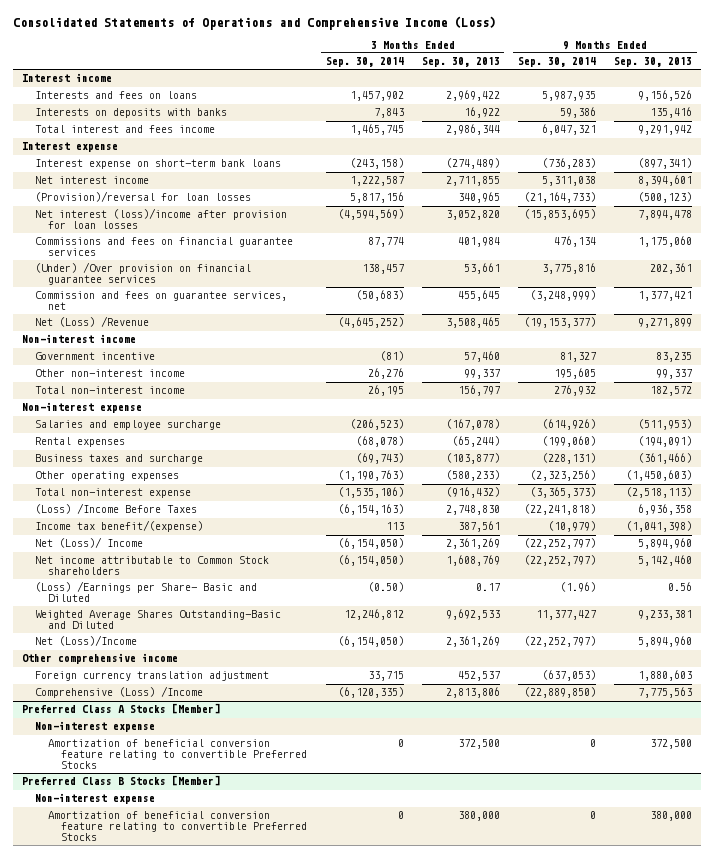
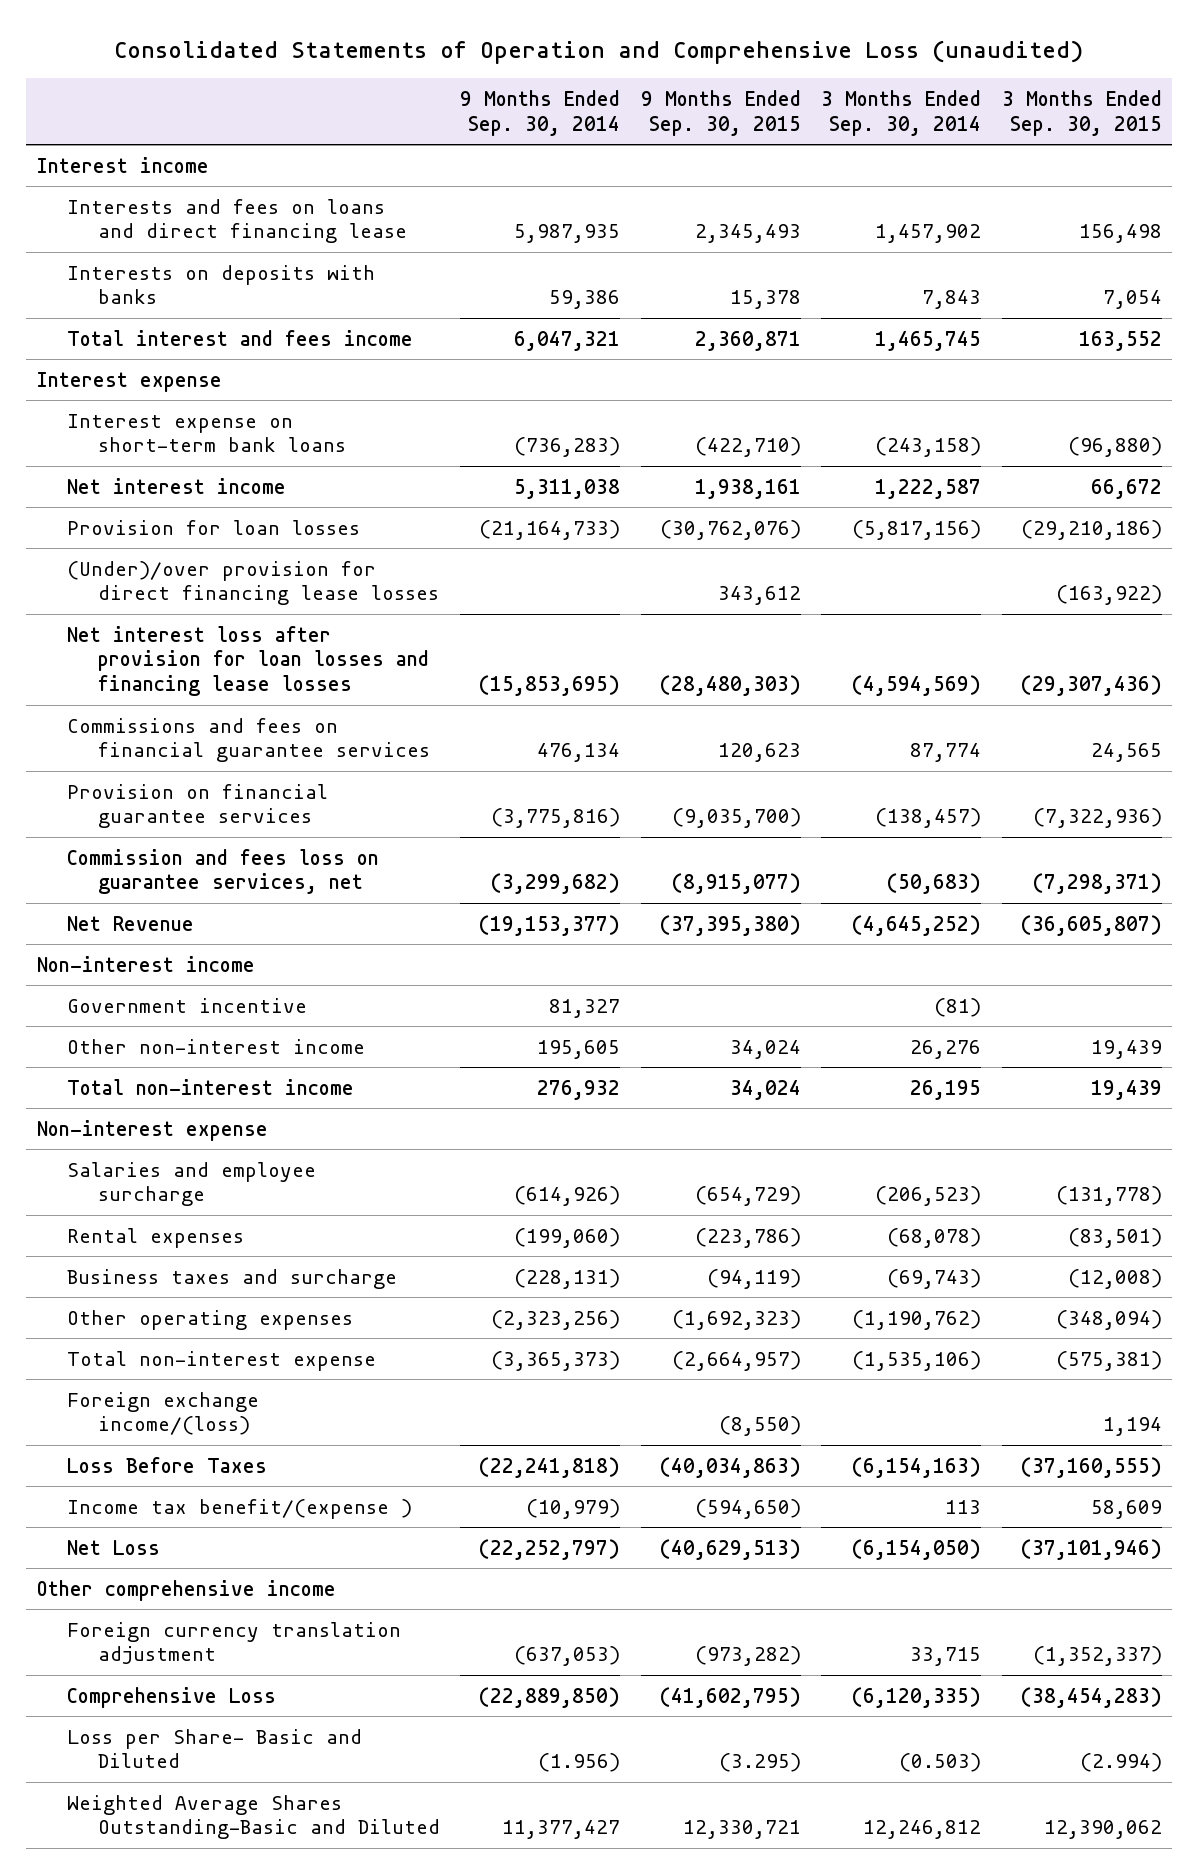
- Consolidated Statements of Operations and Comprehensive Income (Loss)
+ Consolidated Statements of Operation and Comprehensive Loss (unaudited)
- | 3 Months Ended Sep. 30, 2014 | 3 Months Ended Sep. 30, 2013 | 9 Months Ended Sep. 30, 2014 | 9 Months Ended Sep. 30, 2013
+ | 9 Months Ended Sep. 30, 2014 | 9 Months Ended Sep. 30, 2015 | 3 Months Ended Sep. 30, 2014 | 3 Months Ended Sep. 30, 2015
- Interests and fees on loans | 1,457,902 | 2,969,422 | 5,987,935 | 9,156,526
+ Interests and fees on loans and direct financing lease | 5,987,935 | 2,345,493 | 1,457,902 | 156,498
- (Provision)/reversal for loan losses | 5,817,156 | 340,965 | (21,164,733) | (500,123)
- Net interest (loss)/income after provision for loan losses | (4,594,569) | 3,052,820 | (15,853,695) | 7,894,478
+ Provision for loan losses | (21,164,733) | (30,762,076) | (5,817,156) | (29,210,186)
+ (Under)/over provision for direct financing lease losses | | 343,612 | | (163,922)
+ Net interest loss after provision for loan losses and financing lease losses | (15,853,695) | (28,480,303) | (4,594,569) | (29,307,436)
- (Under) /Over provision on financial guarantee services | 138,457 | 53,661 | 3,775,816 | 202,361
- Commission and fees on guarantee services, net | (50,683) | 455,645 | (3,248,999) | 1,377,421
- Net (Loss) /Revenue | (4,645,252) | 3,508,465 | (19,153,377) | 9,271,899
+ Provision on financial guarantee services | (3,775,816) | (9,035,700) | (138,457) | (7,322,936)
+ Commission and fees loss on guarantee services, net | (3,299,682) | (8,915,077) | (50,683) | (7,298,371)
+ Net Revenue | (19,153,377) | (37,395,380) | (4,645,252) | (36,605,807)
- Other operating expenses | (1,190,763) | (580,233) | (2,323,256) | (1,450,603)
+ Other operating expenses | (2,323,256) | (1,692,323) | (1,190,762) | (348,094)
- (Loss) /Income Before Taxes | (6,154,163) | 2,748,830 | (22,241,818) | 6,936,358
- Income tax benefit/(expense) | 113 | 387,561 | (10,979) | (1,041,398)
- Net (Loss)/ Income | (6,154,050) | 2,361,269 | (22,252,797) | 5,894,960
- Net income attributable to Common Stock shareholders | (6,154,050) | 1,608,769 | (22,252,797) | 5,142,460
- (Loss) /Earnings per Share- Basic and Diluted | (0.50) | 0.17 | (1.96) | 0.56
- Net (Loss)/Income | (6,154,050) | 2,361,269 | (22,252,797) | 5,894,960
+ Foreign exchange income/(loss) | | (8,550) | | 1,194
+ Loss Before Taxes | (22,241,818) | (40,034,863) | (6,154,163) | (37,160,555)
+ Income tax benefit/(expense ) | (10,979) | (594,650) | 113 | 58,609
+ Net Loss | (22,252,797) | (40,629,513) | (6,154,050) | (37,101,946)
- Comprehensive (Loss) /Income | (6,120,335) | 2,813,806 | (22,889,850) | 7,775,563
- Preferred Class A Stocks [Member]
- Non-interest expense
- Amortization of beneficial conversion feature relating to convertible Preferred Stocks | 0 | 372,500 | 0 | 372,500
- Preferred Class B Stocks [Member]
- Non-interest expense
- Amortization of beneficial conversion feature relating to convertible Preferred Stocks | 0 | 380,000 | 0 | 380,000
+ Comprehensive Loss | (22,889,850) | (41,602,795) | (6,120,335) | (38,454,283)
+ Loss per Share- Basic and Diluted | (1.956) | (3.295) | (0.503) | (2.994)
moved down: Weighted Average Shares Outstanding-Basic and Diluted | 11,377,427 | 12,330,721 | 12,246,812 | 12,390,062

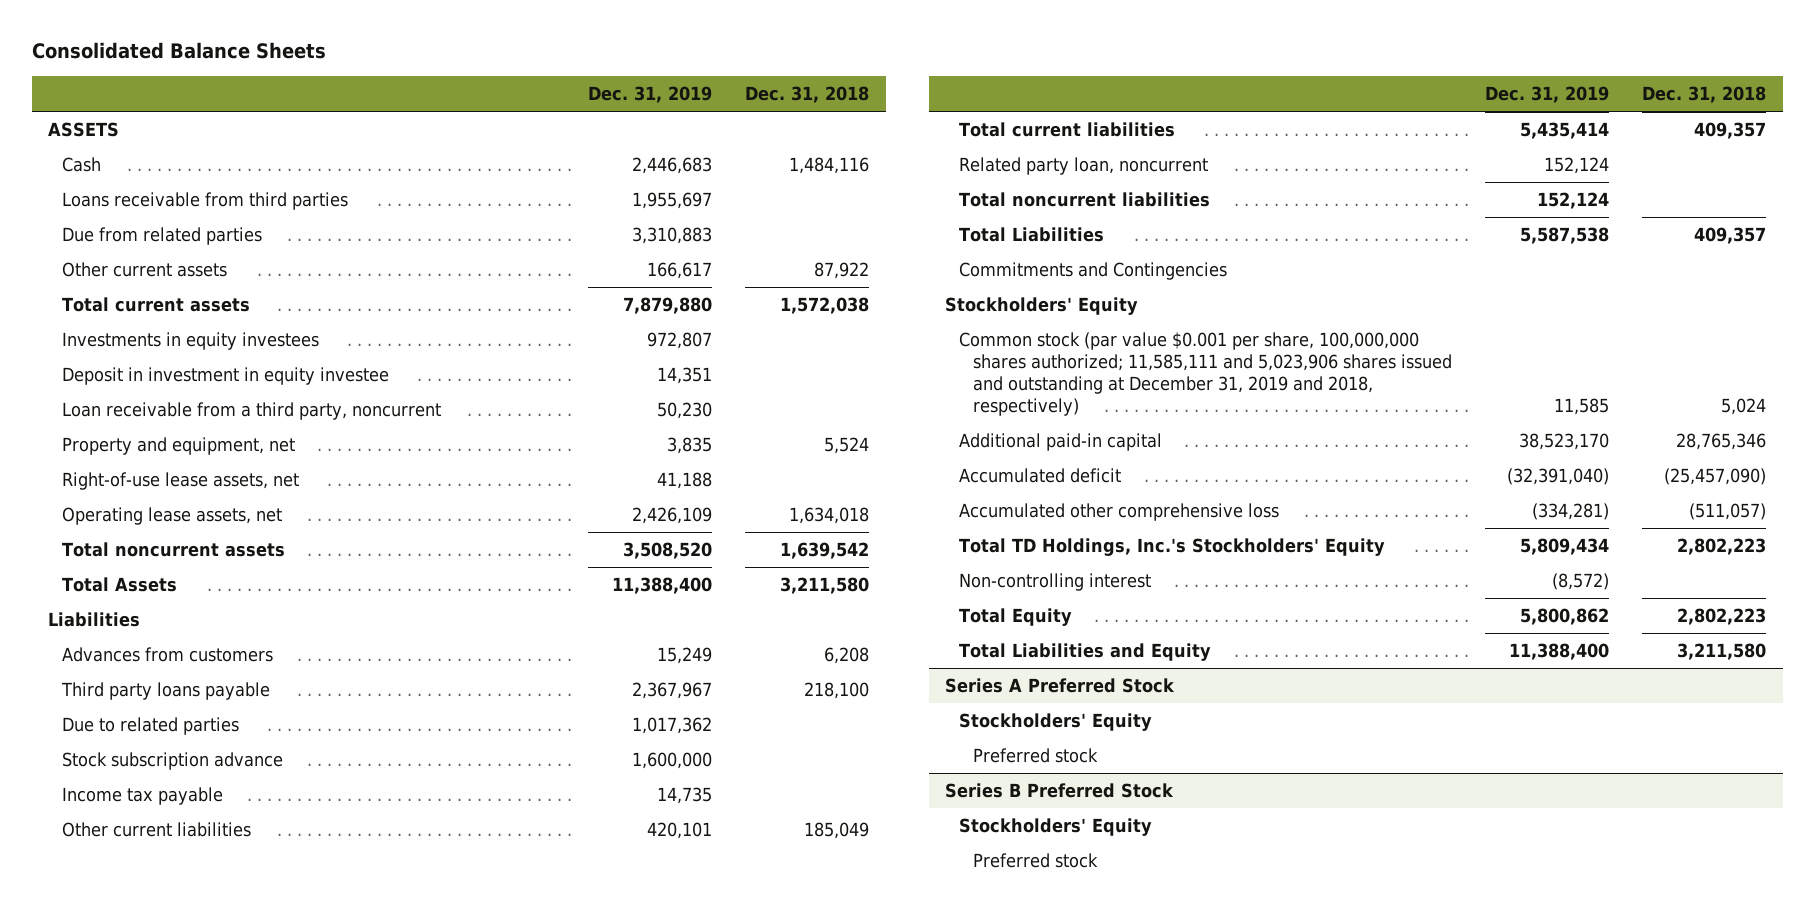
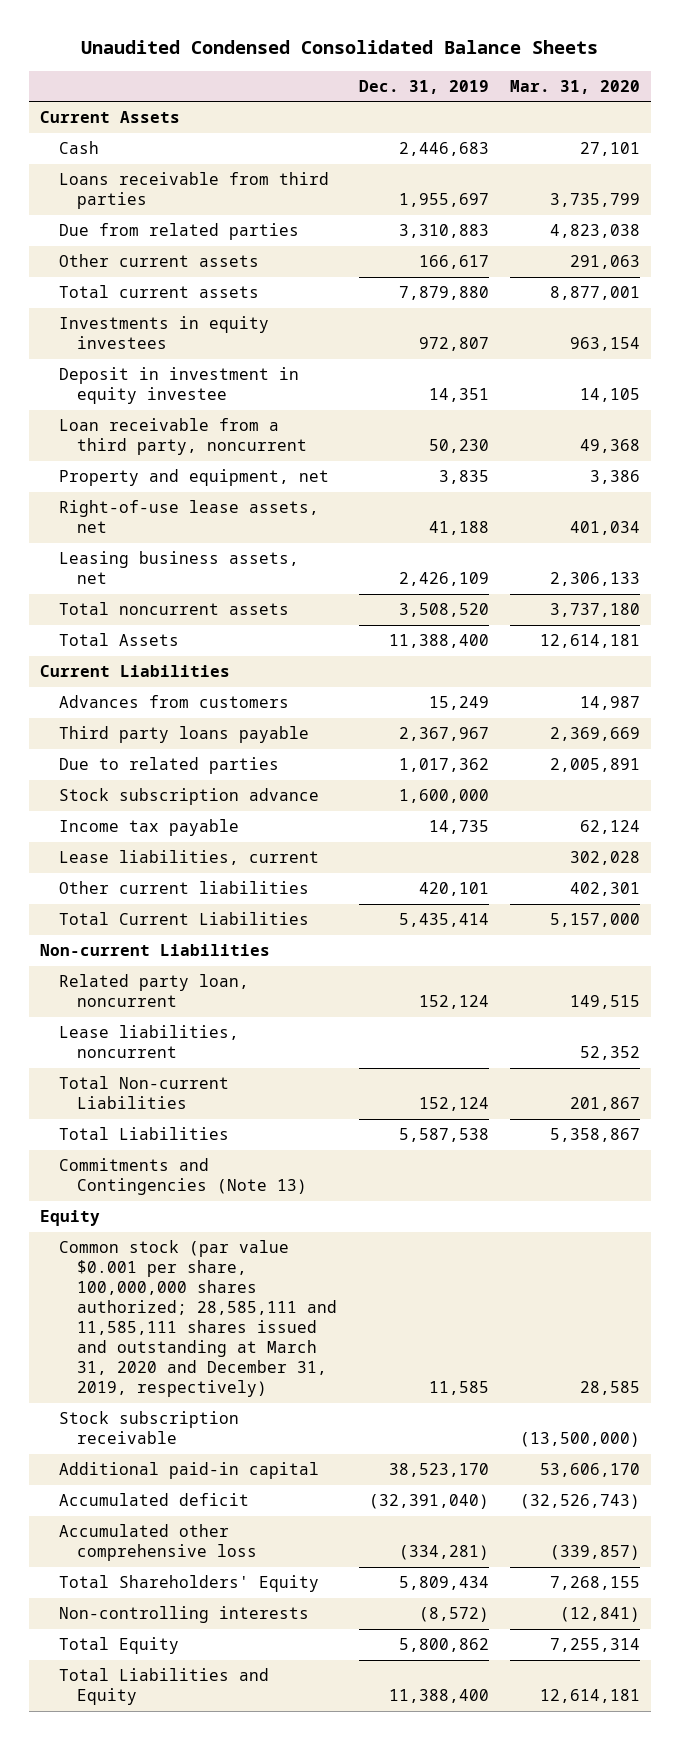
- Consolidated Balance Sheets
+ Unaudited Condensed Consolidated Balance Sheets
- | Dec. 31, 2019 | Dec. 31, 2018
+ | Dec. 31, 2019 | Mar. 31, 2020
- ASSETS
+ Current Assets
- Operating lease assets, net | 2,426,109 | 1,634,018
+ Leasing business assets, net | 2,426,109 | 2,306,133
- Liabilities
+ Current Liabilities
+ Lease liabilities, current | | 302,028
- Total current liabilities | 5,435,414 | 409,357
+ Total Current Liabilities | 5,435,414 | 5,157,000
+ Non-current Liabilities
- Total noncurrent liabilities | 152,124 |
+ Lease liabilities, noncurrent | | 52,352
+ Total Non-current Liabilities | 152,124 | 201,867
- Commitments and Contingencies
- Stockholders' Equity
- Common stock (par value $0.001 per share, 100,000,000 shares authorized; 11,585,111 and 5,023,906 shares issued and outstanding at December 31, 2019 and 2018, respectively) | 11,585 | 5,024
+ Commitments and Contingencies (Note 13)
+ Equity
+ Common stock (par value $0.001 per share, 100,000,000 shares authorized; 28,585,111 and 11,585,111 shares issued and outstanding at March 31, 2020 and December 31, 2019, respectively) | 11,585 | 28,585
+ Stock subscription receivable | | (13,500,000)
- Total TD Holdings, Inc.'s Stockholders' Equity | 5,809,434 | 2,802,223
- Non-controlling interest | (8,572) |
+ Total Shareholders' Equity | 5,809,434 | 7,268,155
+ Non-controlling interests | (8,572) | (12,841)
- Series A Preferred Stock
- Stockholders' Equity
- Preferred stock
- Series B Preferred Stock
- Stockholders' Equity
- Preferred stock

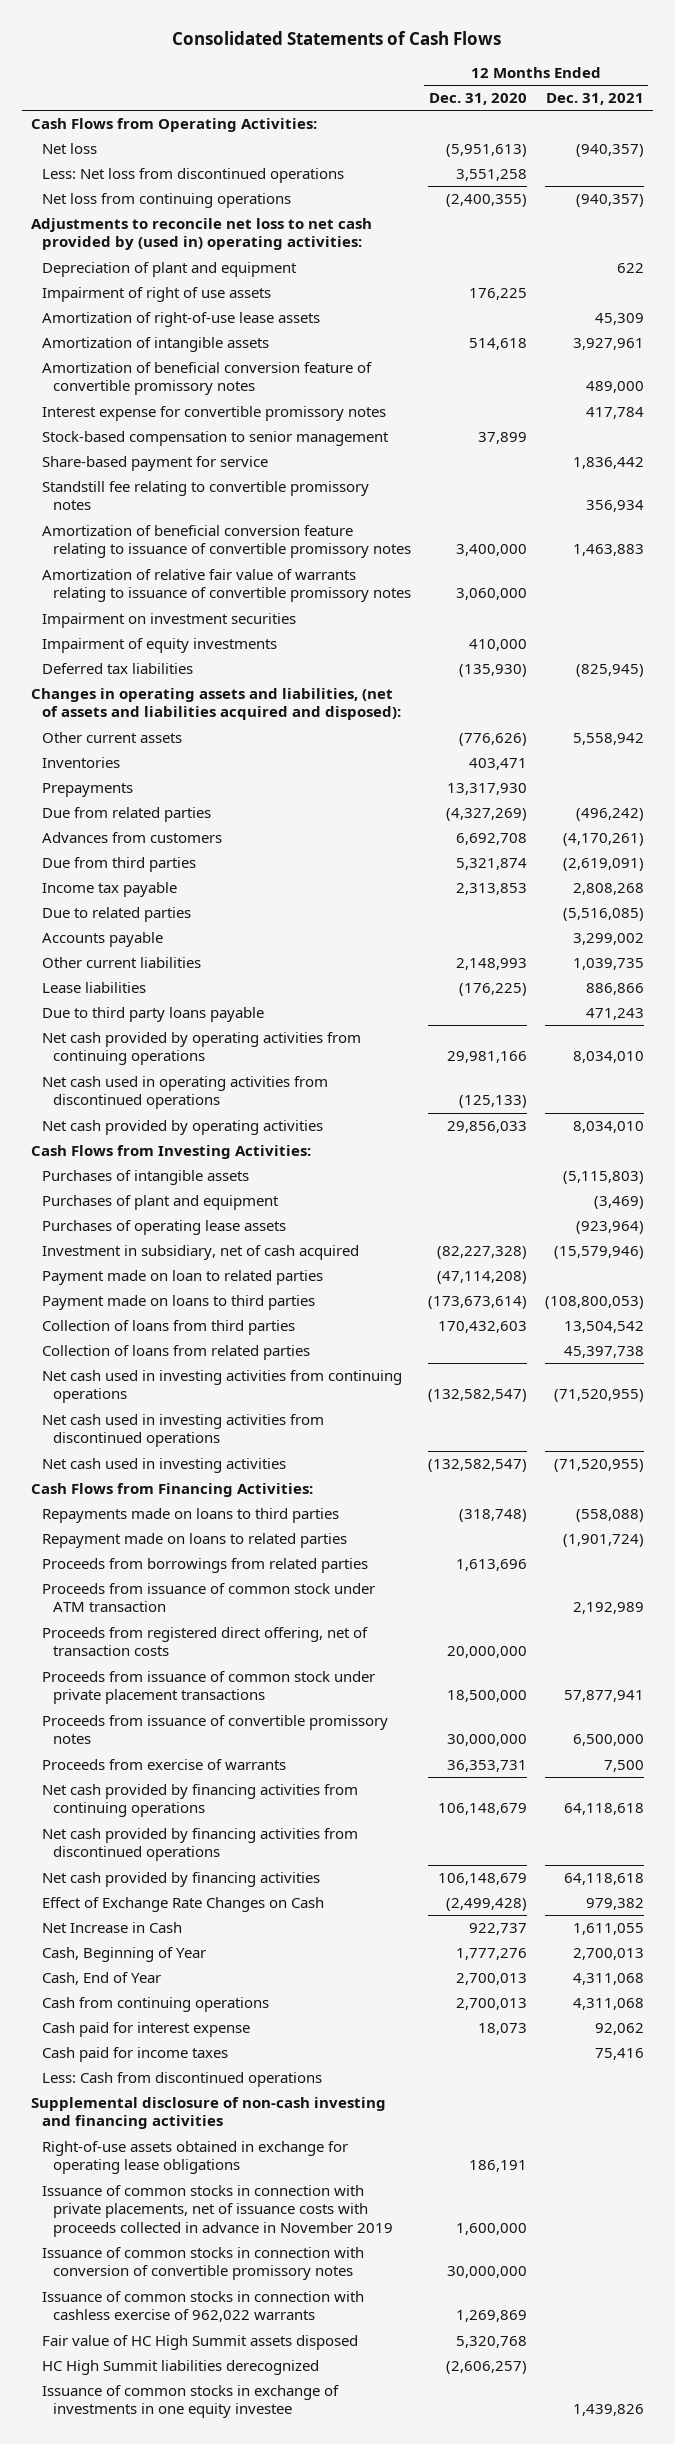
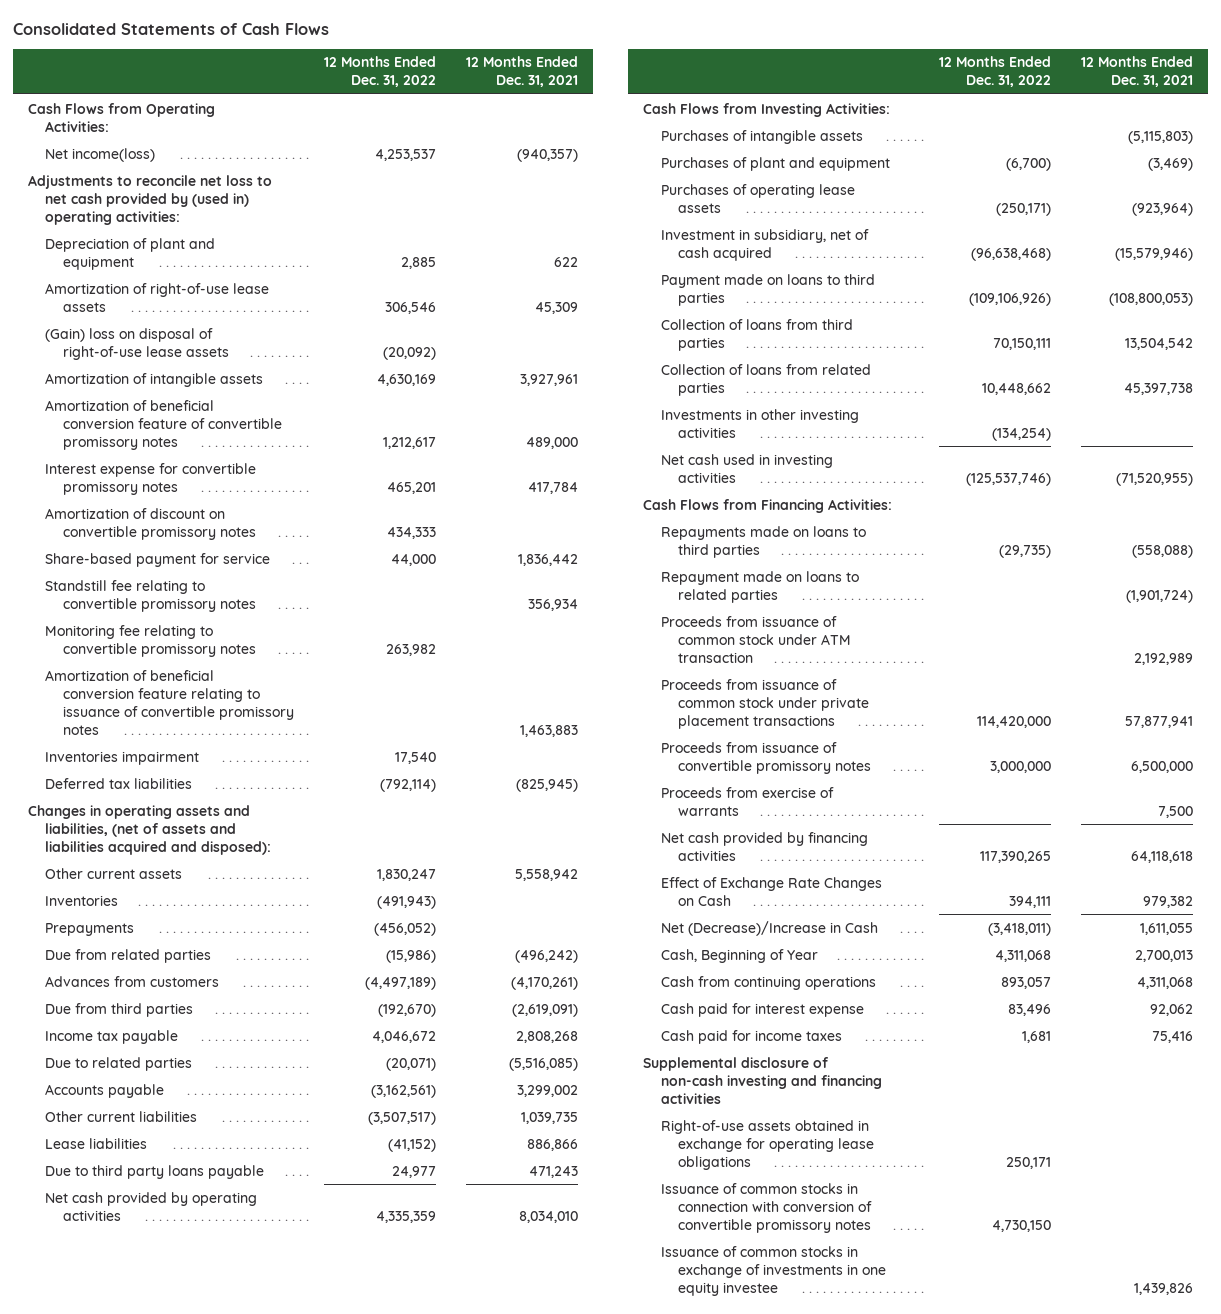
- | 12 Months Ended Dec. 31, 2020 | 12 Months Ended Dec. 31, 2021
+ | 12 Months Ended Dec. 31, 2022 | 12 Months Ended Dec. 31, 2021
- Net loss | (5,951,613) | (940,357)
- Less: Net loss from discontinued operations | 3,551,258 |
- Net loss from continuing operations | (2,400,355) | (940,357)
+ Net income(loss) | 4,253,537 | (940,357)
- Impairment of right of use assets | 176,225 |
+ (Gain) loss on disposal of right-of-use lease assets | (20,092) |
- Stock-based compensation to senior management | 37,899 |
+ Amortization of discount on convertible promissory notes | 434,333 |
+ Monitoring fee relating to convertible promissory notes | 263,982 |
- Amortization of relative fair value of warrants relating to issuance of convertible promissory notes | 3,060,000 |
- Impairment on investment securities
- Impairment of equity investments | 410,000 |
+ Inventories impairment | 17,540 |
- Net cash provided by operating activities from continuing operations | 29,981,166 | 8,034,010
- Net cash used in operating activities from discontinued operations | (125,133) |
- Payment made on loan to related parties | (47,114,208) |
- Net cash used in investing activities from continuing operations | (132,582,547) | (71,520,955)
- Net cash used in investing activities from discontinued operations
+ Investments in other investing activities | (134,254) |
- Proceeds from borrowings from related parties | 1,613,696 |
- Proceeds from registered direct offering, net of transaction costs | 20,000,000 |
- Net cash provided by financing activities from continuing operations | 106,148,679 | 64,118,618
- Net cash provided by financing activities from discontinued operations
- Net Increase in Cash | 922,737 | 1,611,055
+ Net (Decrease)/Increase in Cash | (3,418,011) | 1,611,055
- Cash, End of Year | 2,700,013 | 4,311,068
- Less: Cash from discontinued operations
- Issuance of common stocks in connection with private placements, net of issuance costs with proceeds collected in advance in November 2019 | 1,600,000 |
- Issuance of common stocks in connection with cashless exercise of 962,022 warrants | 1,269,869 |
- Fair value of HC High Summit assets disposed | 5,320,768 |
- HC High Summit liabilities derecognized | (2,606,257) |

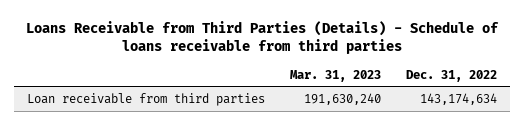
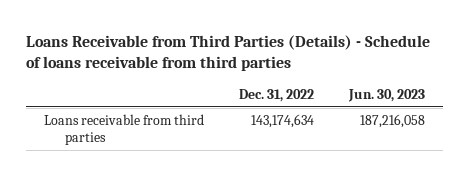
- | Mar. 31, 2023 | Dec. 31, 2022
+ | Dec. 31, 2022 | Jun. 30, 2023
- Loan receivable from third parties | 191,630,240 | 143,174,634
+ Loans receivable from third parties | 143,174,634 | 187,216,058

